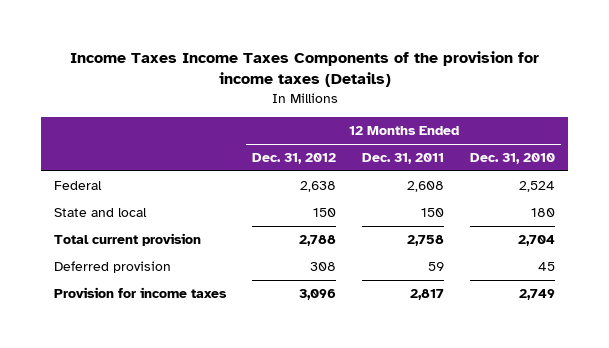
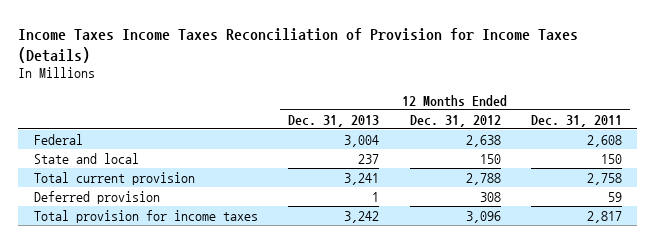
- Income Taxes Income Taxes Components of the provision for income taxes (Details)
+ Income Taxes Income Taxes Reconciliation of Provision for Income Taxes (Details)
- | 12 Months Ended Dec. 31, 2012 | 12 Months Ended Dec. 31, 2011 | 12 Months Ended Dec. 31, 2010
+ | 12 Months Ended Dec. 31, 2013 | 12 Months Ended Dec. 31, 2012 | 12 Months Ended Dec. 31, 2011
- Provision for income taxes | 3,096 | 2,817 | 2,749
+ Total provision for income taxes | 3,242 | 3,096 | 2,817

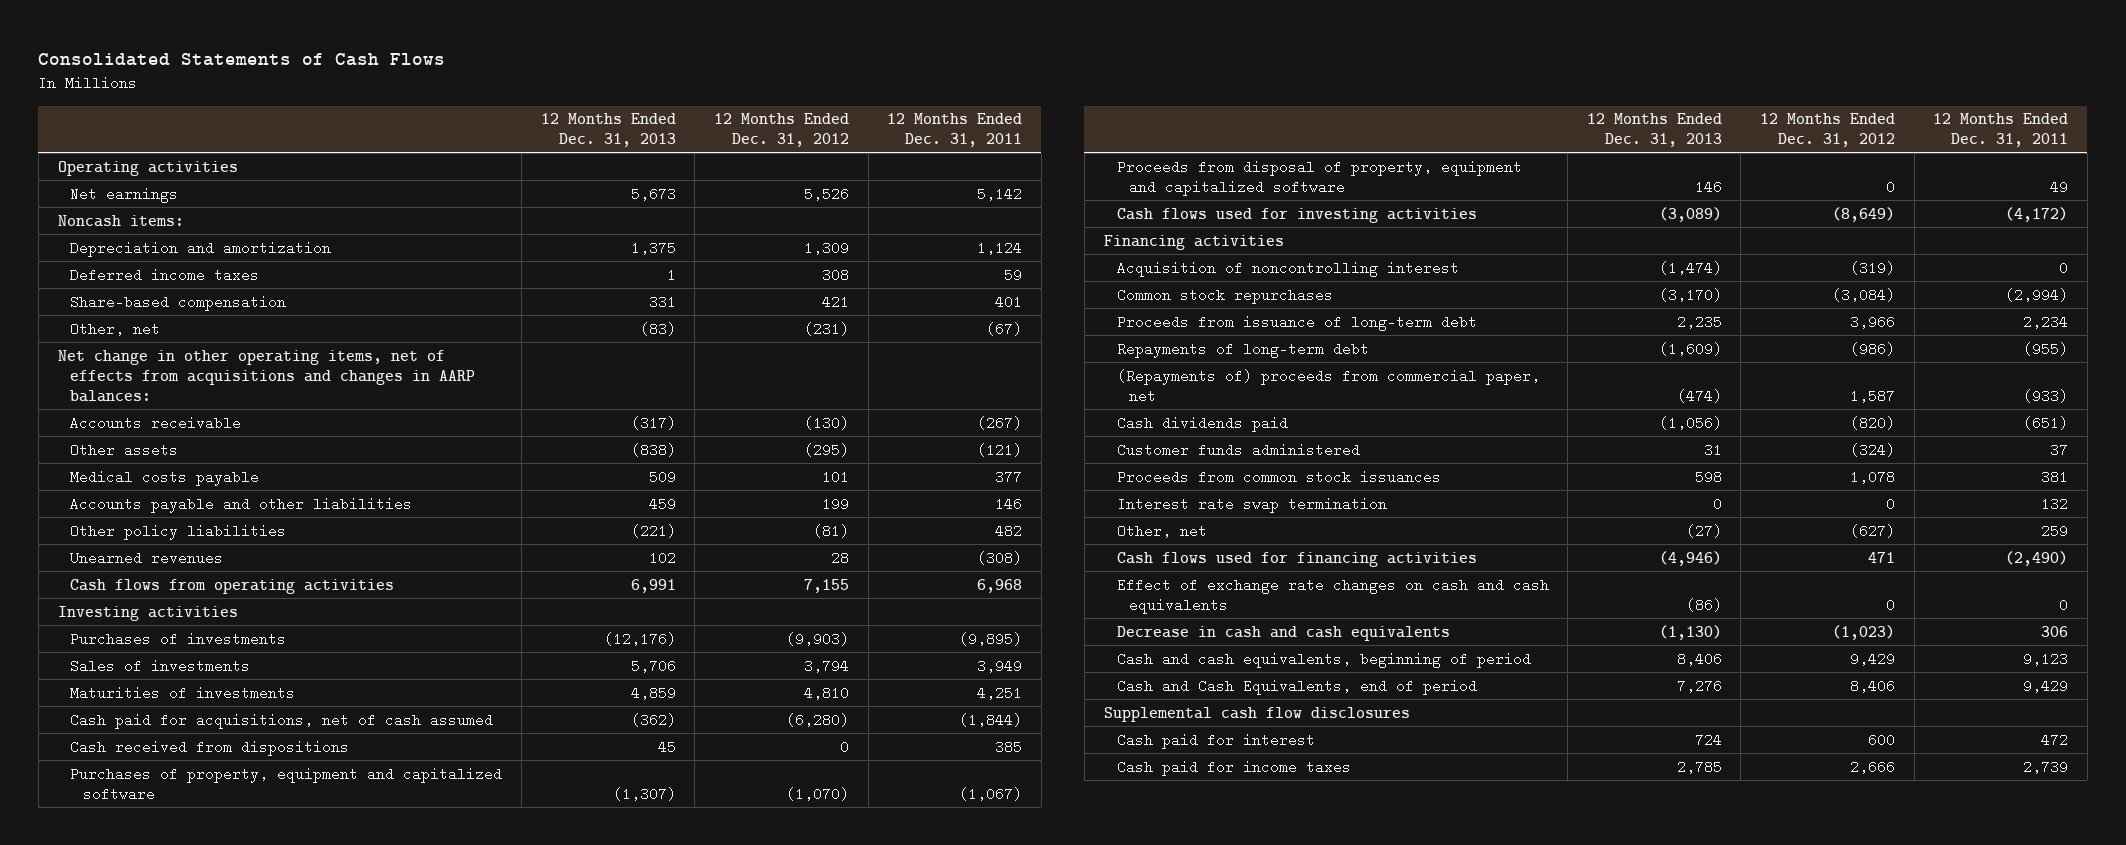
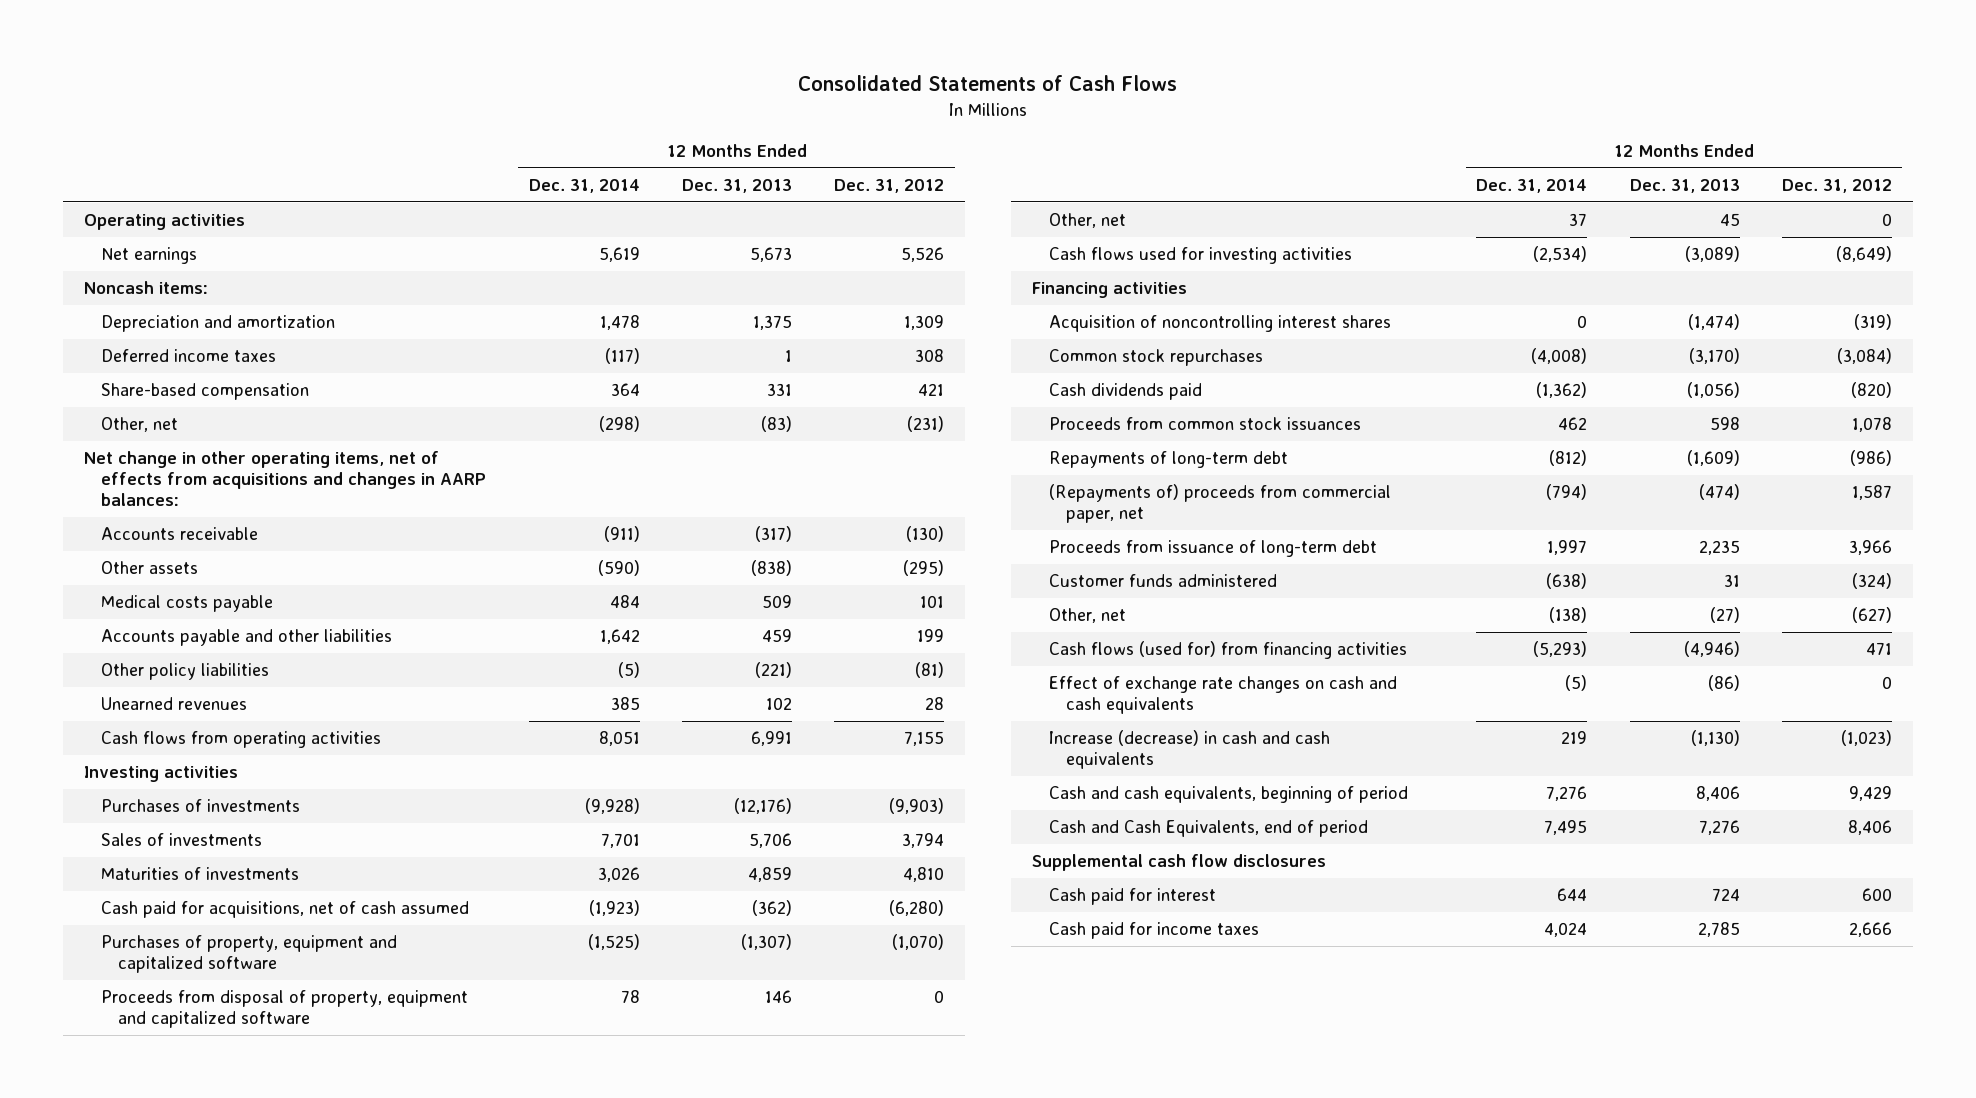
- | 12 Months Ended Dec. 31, 2013 | 12 Months Ended Dec. 31, 2012 | 12 Months Ended Dec. 31, 2011
+ | 12 Months Ended Dec. 31, 2014 | 12 Months Ended Dec. 31, 2013 | 12 Months Ended Dec. 31, 2012
- Cash received from dispositions | 45 | 0 | 385
+ Other, net | 37 | 45 | 0
- Acquisition of noncontrolling interest | (1,474) | (319) | 0
+ Acquisition of noncontrolling interest shares | 0 | (1,474) | (319)
moved up: Cash dividends paid | (1,362) | (1,056) | (820)
moved up: Proceeds from common stock issuances | 462 | 598 | 1,078
moved down: Proceeds from issuance of long-term debt | 1,997 | 2,235 | 3,966
- Interest rate swap termination | 0 | 0 | 132
- Cash flows used for financing activities | (4,946) | 471 | (2,490)
+ Cash flows (used for) from financing activities | (5,293) | (4,946) | 471
- Decrease in cash and cash equivalents | (1,130) | (1,023) | 306
+ Increase (decrease) in cash and cash equivalents | 219 | (1,130) | (1,023)

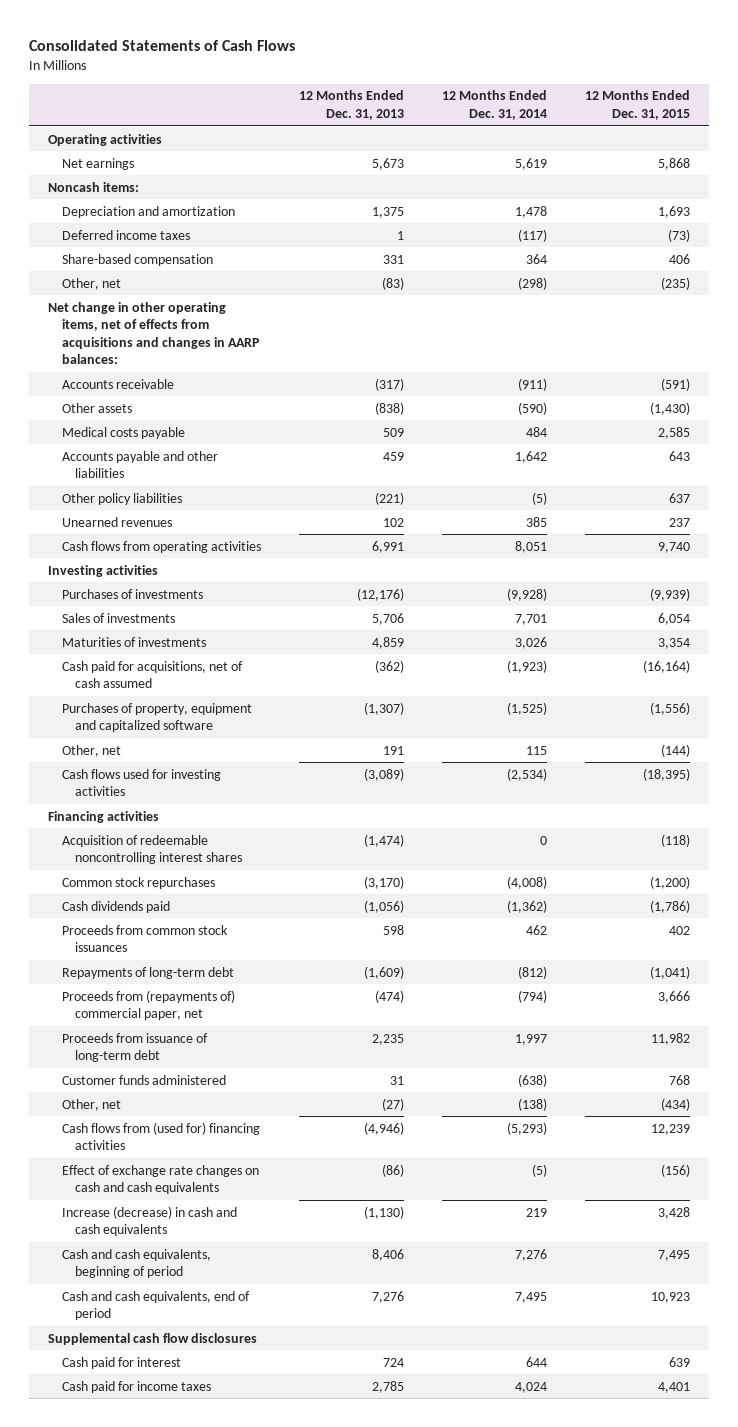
- | 12 Months Ended Dec. 31, 2014 | 12 Months Ended Dec. 31, 2013 | 12 Months Ended Dec. 31, 2012
+ | 12 Months Ended Dec. 31, 2013 | 12 Months Ended Dec. 31, 2014 | 12 Months Ended Dec. 31, 2015
- Proceeds from disposal of property, equipment and capitalized software | 78 | 146 | 0
- Other, net | 37 | 45 | 0
+ Other, net | 191 | 115 | (144)
- Acquisition of noncontrolling interest shares | 0 | (1,474) | (319)
+ Acquisition of redeemable noncontrolling interest shares | (1,474) | 0 | (118)
- (Repayments of) proceeds from commercial paper, net | (794) | (474) | 1,587
+ Proceeds from (repayments of) commercial paper, net | (474) | (794) | 3,666
- Cash flows (used for) from financing activities | (5,293) | (4,946) | 471
+ Cash flows from (used for) financing activities | (4,946) | (5,293) | 12,239
- Cash and Cash Equivalents, end of period | 7,495 | 7,276 | 8,406
+ Cash and cash equivalents, end of period | 7,276 | 7,495 | 10,923

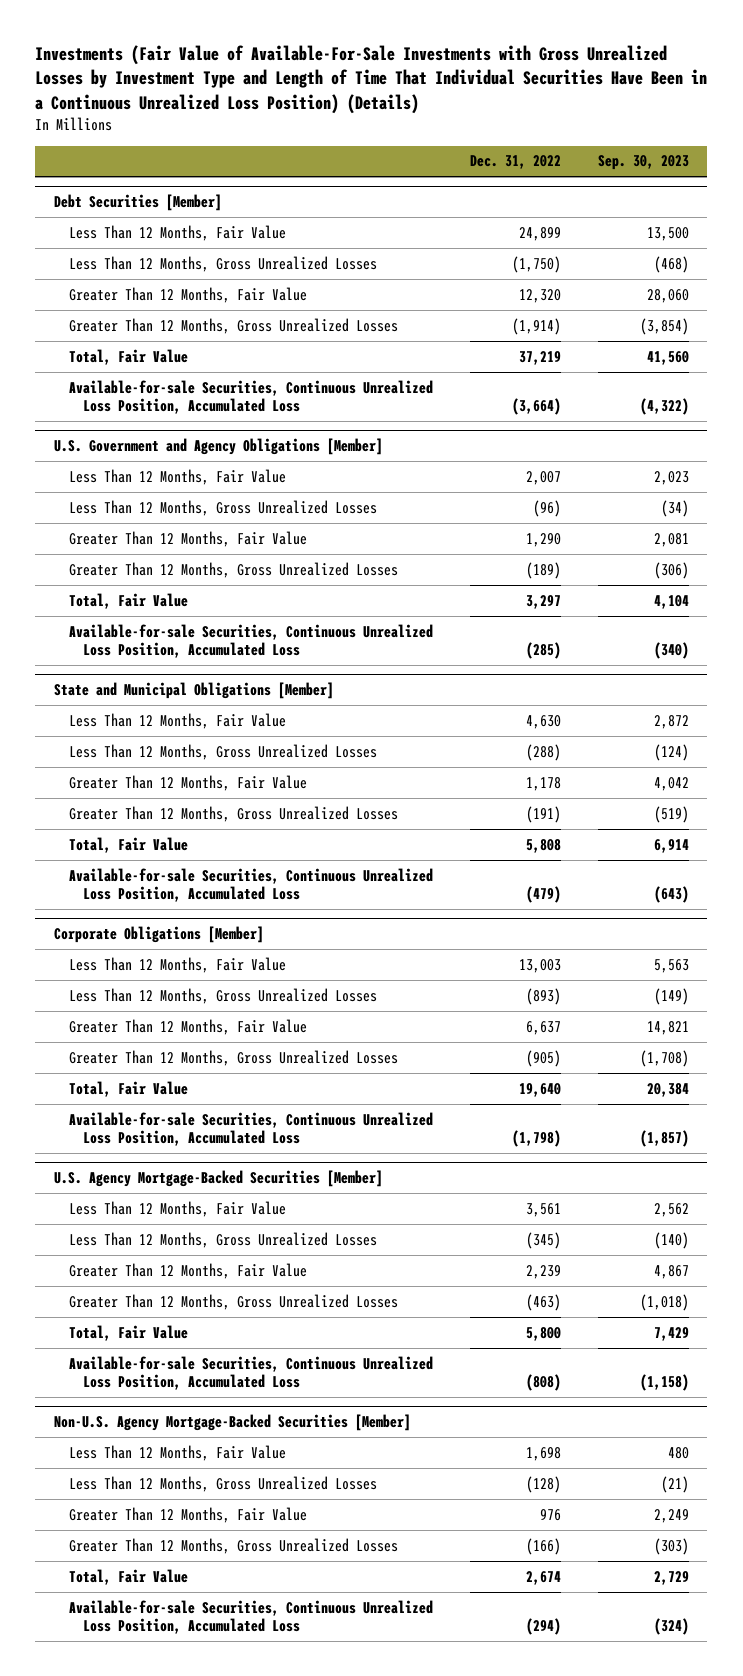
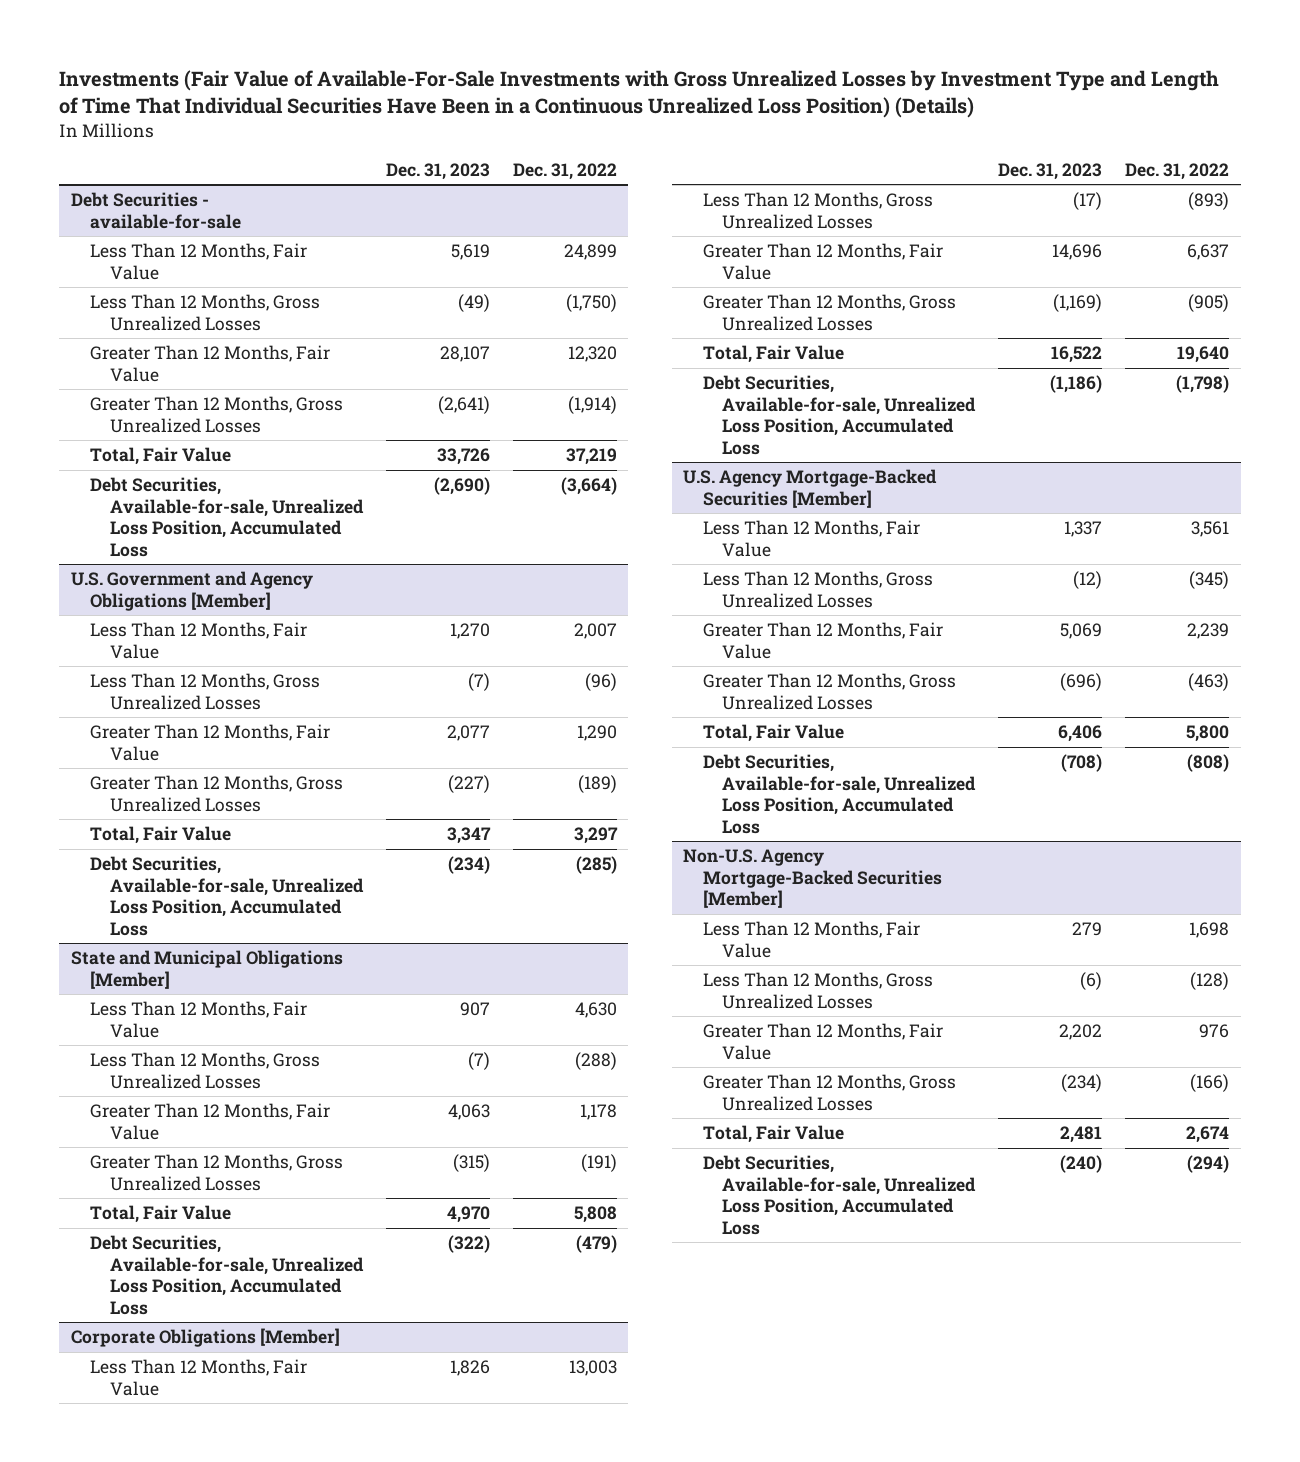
- | Dec. 31, 2022 | Sep. 30, 2023
+ | Dec. 31, 2023 | Dec. 31, 2022
- Debt Securities [Member]
+ Debt Securities - available-for-sale
- Available-for-sale Securities, Continuous Unrealized Loss Position, Accumulated Loss | (3,664) | (4,322)
+ Debt Securities, Available-for-sale, Unrealized Loss Position, Accumulated Loss | (2,690) | (3,664)
@ U.S. Government and Agency Obligations [Member]
- Available-for-sale Securities, Continuous Unrealized Loss Position, Accumulated Loss | (285) | (340)
+ Debt Securities, Available-for-sale, Unrealized Loss Position, Accumulated Loss | (234) | (285)
@ State and Municipal Obligations [Member]
- Available-for-sale Securities, Continuous Unrealized Loss Position, Accumulated Loss | (479) | (643)
+ Debt Securities, Available-for-sale, Unrealized Loss Position, Accumulated Loss | (322) | (479)
@ Corporate Obligations [Member]
- Available-for-sale Securities, Continuous Unrealized Loss Position, Accumulated Loss | (1,798) | (1,857)
+ Debt Securities, Available-for-sale, Unrealized Loss Position, Accumulated Loss | (1,186) | (1,798)
@ U.S. Agency Mortgage-Backed Securities [Member]
- Available-for-sale Securities, Continuous Unrealized Loss Position, Accumulated Loss | (808) | (1,158)
+ Debt Securities, Available-for-sale, Unrealized Loss Position, Accumulated Loss | (708) | (808)
@ Non-U.S. Agency Mortgage-Backed Securities [Member]
- Available-for-sale Securities, Continuous Unrealized Loss Position, Accumulated Loss | (294) | (324)
+ Debt Securities, Available-for-sale, Unrealized Loss Position, Accumulated Loss | (240) | (294)

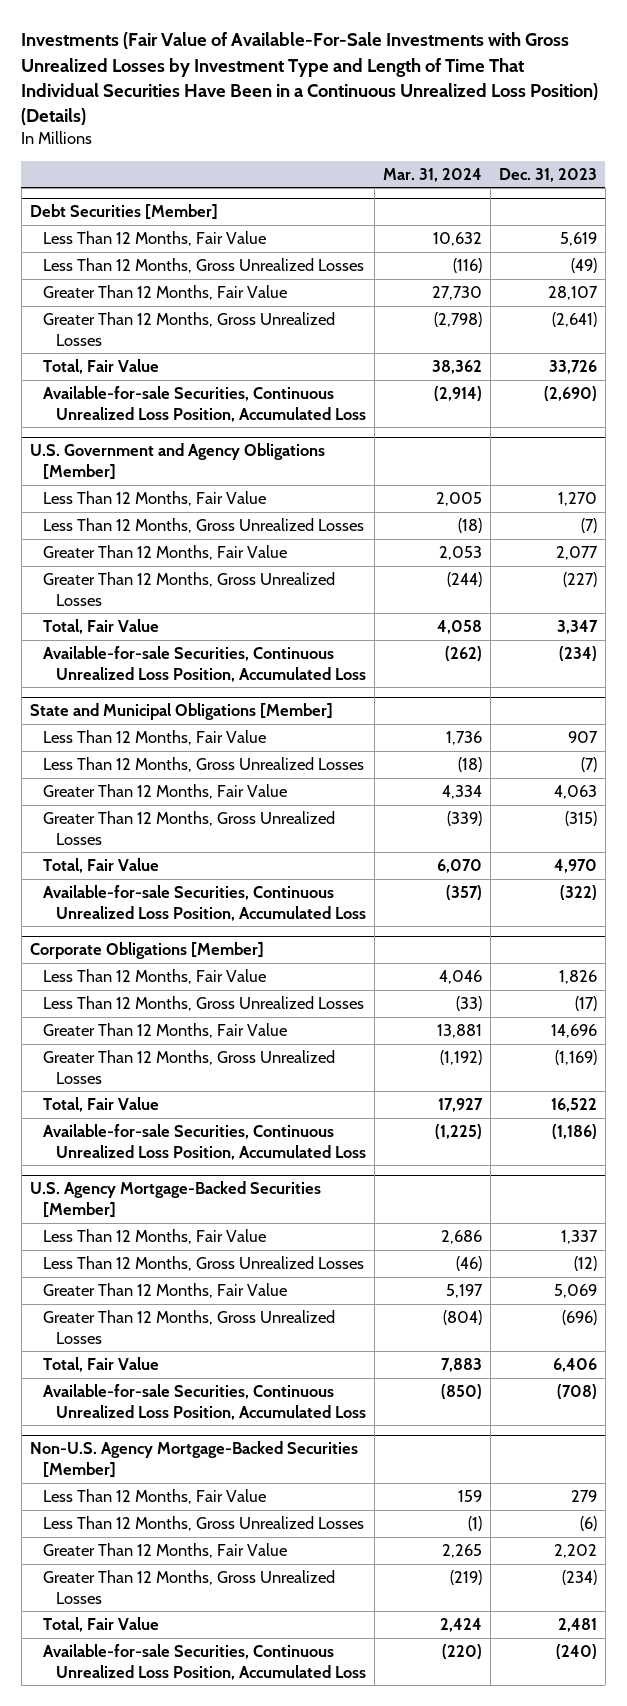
- | Dec. 31, 2023 | Dec. 31, 2022
+ | Mar. 31, 2024 | Dec. 31, 2023
- Debt Securities - available-for-sale
+ Debt Securities [Member]
- Debt Securities, Available-for-sale, Unrealized Loss Position, Accumulated Loss | (2,690) | (3,664)
+ Available-for-sale Securities, Continuous Unrealized Loss Position, Accumulated Loss | (2,914) | (2,690)
@ U.S. Government and Agency Obligations [Member]
- Debt Securities, Available-for-sale, Unrealized Loss Position, Accumulated Loss | (234) | (285)
+ Available-for-sale Securities, Continuous Unrealized Loss Position, Accumulated Loss | (262) | (234)
@ State and Municipal Obligations [Member]
- Debt Securities, Available-for-sale, Unrealized Loss Position, Accumulated Loss | (322) | (479)
+ Available-for-sale Securities, Continuous Unrealized Loss Position, Accumulated Loss | (357) | (322)
@ Corporate Obligations [Member]
- Debt Securities, Available-for-sale, Unrealized Loss Position, Accumulated Loss | (1,186) | (1,798)
+ Available-for-sale Securities, Continuous Unrealized Loss Position, Accumulated Loss | (1,225) | (1,186)
@ U.S. Agency Mortgage-Backed Securities [Member]
- Debt Securities, Available-for-sale, Unrealized Loss Position, Accumulated Loss | (708) | (808)
+ Available-for-sale Securities, Continuous Unrealized Loss Position, Accumulated Loss | (850) | (708)
@ Non-U.S. Agency Mortgage-Backed Securities [Member]
- Debt Securities, Available-for-sale, Unrealized Loss Position, Accumulated Loss | (240) | (294)
+ Available-for-sale Securities, Continuous Unrealized Loss Position, Accumulated Loss | (220) | (240)

